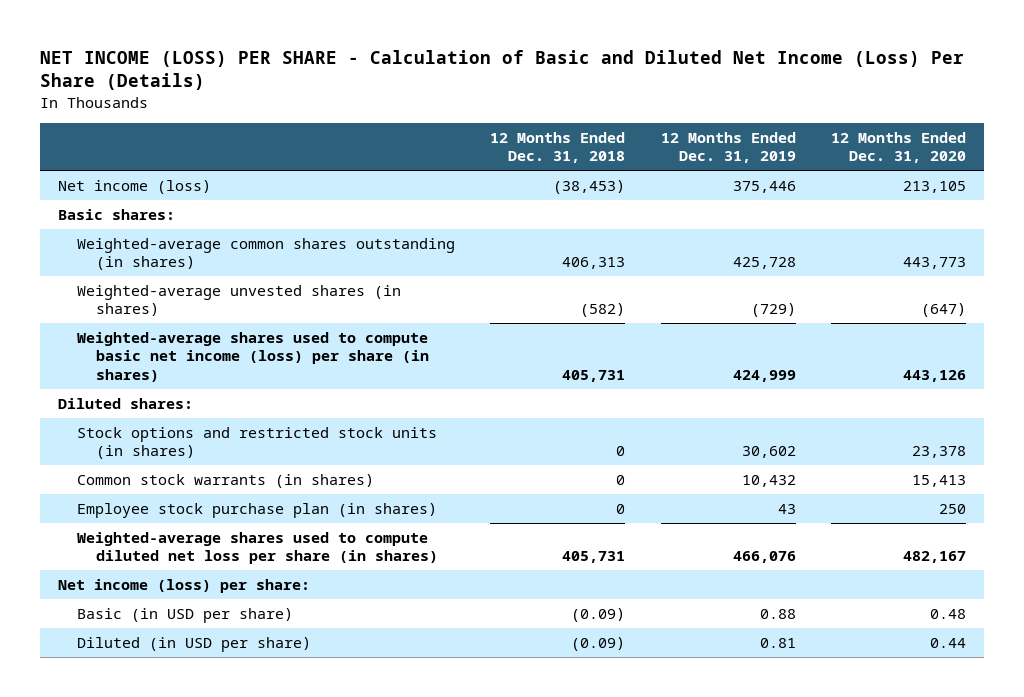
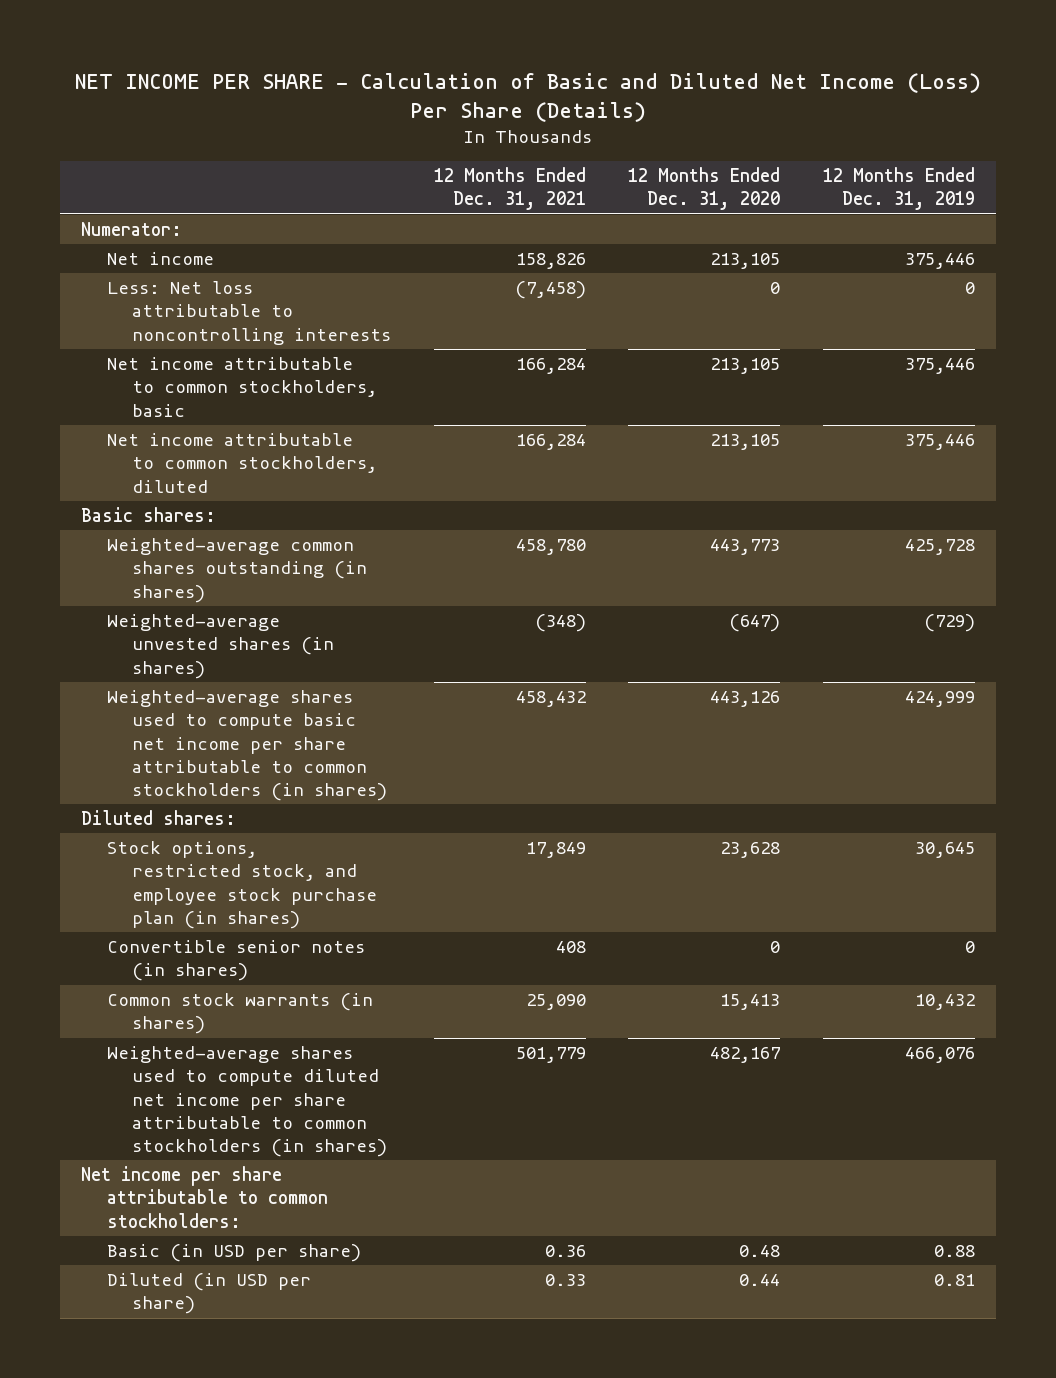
- NET INCOME (LOSS) PER SHARE - Calculation of Basic and Diluted Net Income (Loss) Per Share (Details)
+ NET INCOME PER SHARE - Calculation of Basic and Diluted Net Income (Loss) Per Share (Details)
- | 12 Months Ended Dec. 31, 2018 | 12 Months Ended Dec. 31, 2019 | 12 Months Ended Dec. 31, 2020
+ | 12 Months Ended Dec. 31, 2021 | 12 Months Ended Dec. 31, 2020 | 12 Months Ended Dec. 31, 2019
- Net income (loss) | (38,453) | 375,446 | 213,105
+ Numerator:
+ Net income | 158,826 | 213,105 | 375,446
+ Less: Net loss attributable to noncontrolling interests | (7,458) | 0 | 0
+ Net income attributable to common stockholders, basic | 166,284 | 213,105 | 375,446
+ Net income attributable to common stockholders, diluted | 166,284 | 213,105 | 375,446
- Weighted-average shares used to compute basic net income (loss) per share (in shares) | 405,731 | 424,999 | 443,126
+ Weighted-average shares used to compute basic net income per share attributable to common stockholders (in shares) | 458,432 | 443,126 | 424,999
- Stock options and restricted stock units (in shares) | 0 | 30,602 | 23,378
+ Stock options, restricted stock, and employee stock purchase plan (in shares) | 17,849 | 23,628 | 30,645
+ Convertible senior notes (in shares) | 408 | 0 | 0
- Employee stock purchase plan (in shares) | 0 | 43 | 250
- Weighted-average shares used to compute diluted net loss per share (in shares) | 405,731 | 466,076 | 482,167
- Net income (loss) per share:
+ Weighted-average shares used to compute diluted net income per share attributable to common stockholders (in shares) | 501,779 | 482,167 | 466,076
+ Net income per share attributable to common stockholders:

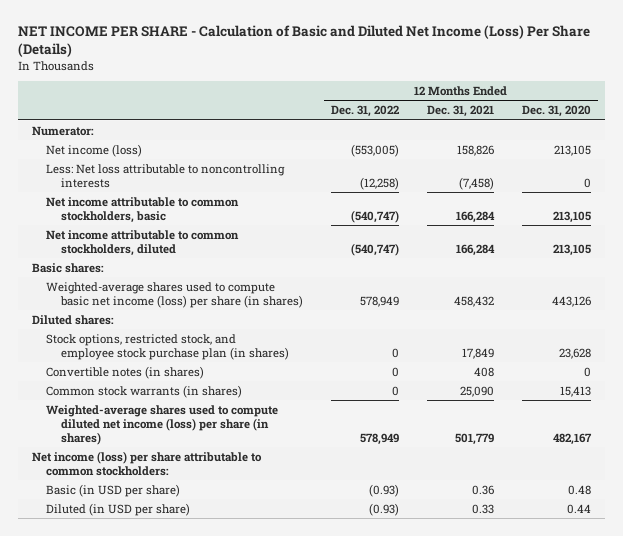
- | 12 Months Ended Dec. 31, 2021 | 12 Months Ended Dec. 31, 2020 | 12 Months Ended Dec. 31, 2019
+ | 12 Months Ended Dec. 31, 2022 | 12 Months Ended Dec. 31, 2021 | 12 Months Ended Dec. 31, 2020
- Net income | 158,826 | 213,105 | 375,446
+ Net income (loss) | (553,005) | 158,826 | 213,105
- Weighted-average common shares outstanding (in shares) | 458,780 | 443,773 | 425,728
- Weighted-average unvested shares (in shares) | (348) | (647) | (729)
- Weighted-average shares used to compute basic net income per share attributable to common stockholders (in shares) | 458,432 | 443,126 | 424,999
+ Weighted-average shares used to compute basic net income (loss) per share (in shares) | 578,949 | 458,432 | 443,126
- Convertible senior notes (in shares) | 408 | 0 | 0
+ Convertible notes (in shares) | 0 | 408 | 0
- Weighted-average shares used to compute diluted net income per share attributable to common stockholders (in shares) | 501,779 | 482,167 | 466,076
- Net income per share attributable to common stockholders:
+ Weighted-average shares used to compute diluted net income (loss) per share (in shares) | 578,949 | 501,779 | 482,167
+ Net income (loss) per share attributable to common stockholders:

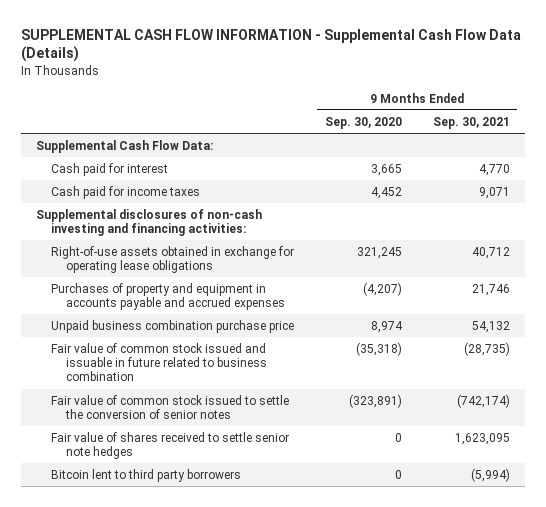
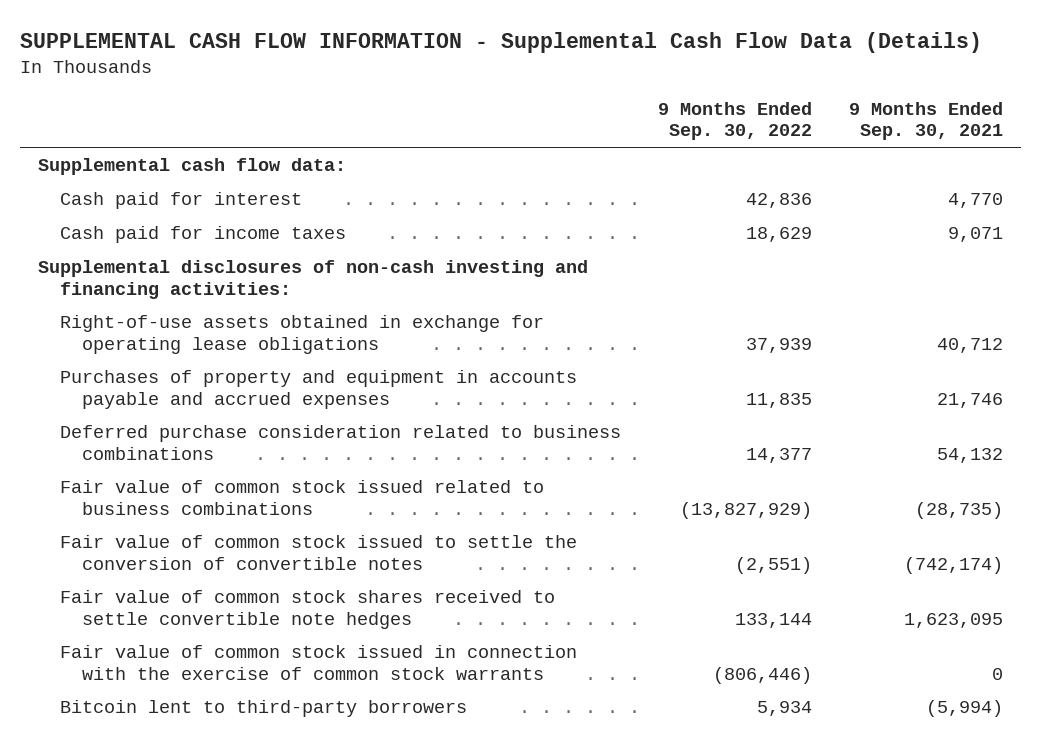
- | 9 Months Ended Sep. 30, 2020 | 9 Months Ended Sep. 30, 2021
+ | 9 Months Ended Sep. 30, 2022 | 9 Months Ended Sep. 30, 2021
- Supplemental Cash Flow Data:
+ Supplemental cash flow data:
- Unpaid business combination purchase price | 8,974 | 54,132
- Fair value of common stock issued and issuable in future related to business combination | (35,318) | (28,735)
- Fair value of common stock issued to settle the conversion of senior notes | (323,891) | (742,174)
- Fair value of shares received to settle senior note hedges | 0 | 1,623,095
- Bitcoin lent to third party borrowers | 0 | (5,994)
+ Deferred purchase consideration related to business combinations | 14,377 | 54,132
+ Fair value of common stock issued related to business combinations | (13,827,929) | (28,735)
+ Fair value of common stock issued to settle the conversion of convertible notes | (2,551) | (742,174)
+ Fair value of common stock shares received to settle convertible note hedges | 133,144 | 1,623,095
+ Fair value of common stock issued in connection with the exercise of common stock warrants | (806,446) | 0
+ Bitcoin lent to third-party borrowers | 5,934 | (5,994)

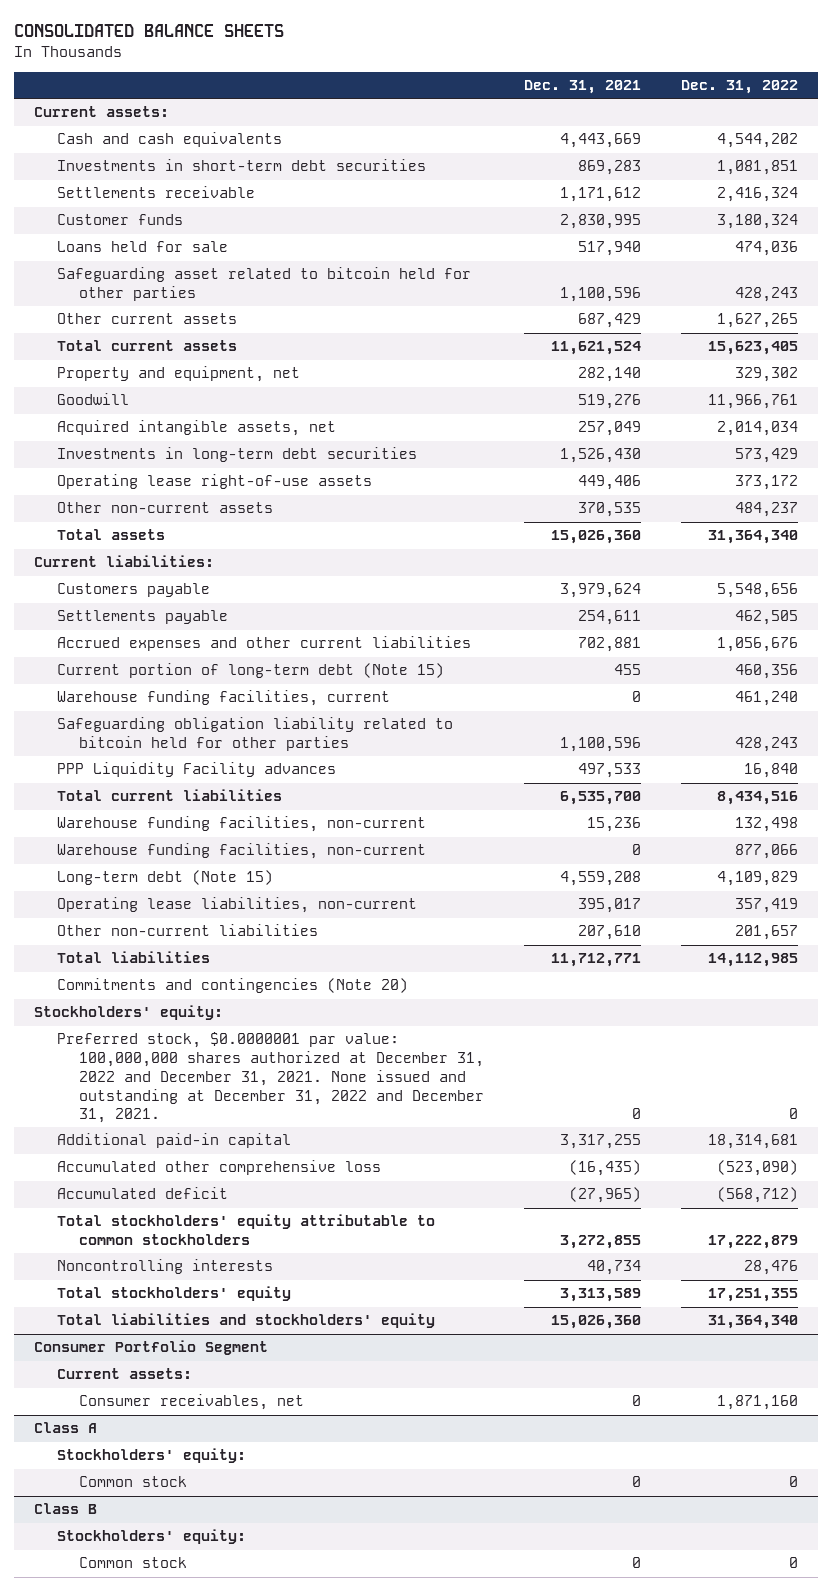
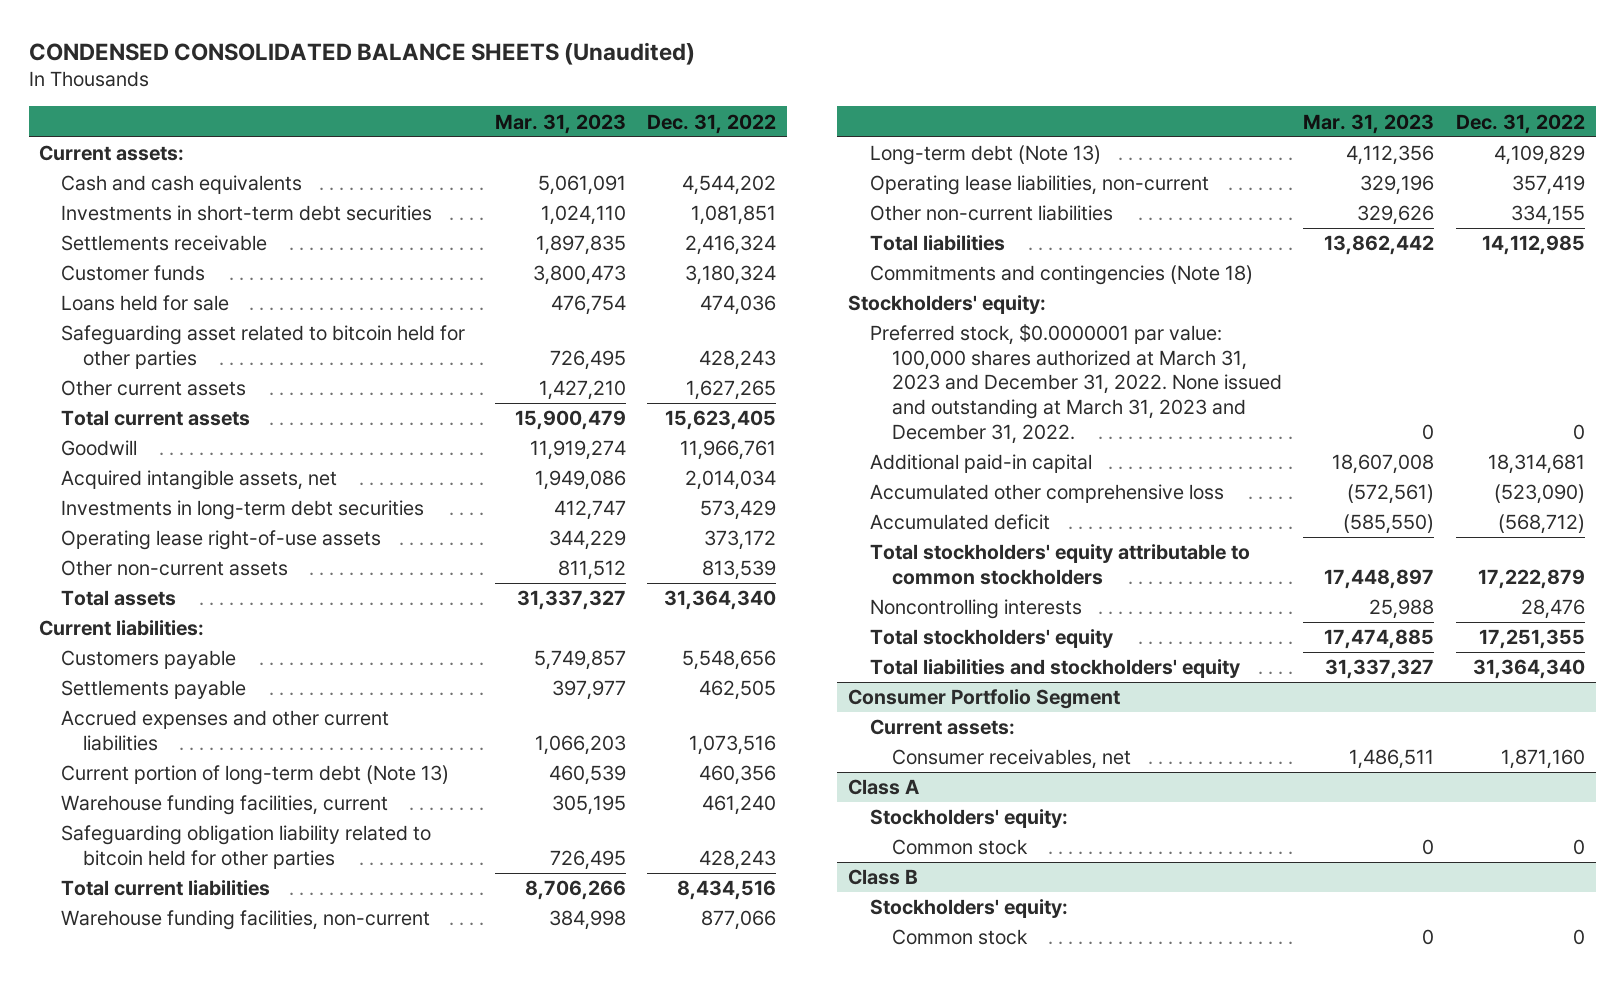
- CONSOLIDATED BALANCE SHEETS
+ CONDENSED CONSOLIDATED BALANCE SHEETS (Unaudited)
- | Dec. 31, 2021 | Dec. 31, 2022
+ | Mar. 31, 2023 | Dec. 31, 2022
- Property and equipment, net | 282,140 | 329,302
- Other non-current assets | 370,535 | 484,237
+ Other non-current assets | 811,512 | 813,539
- Accrued expenses and other current liabilities | 702,881 | 1,056,676
- Current portion of long-term debt (Note 15) | 455 | 460,356
+ Accrued expenses and other current liabilities | 1,066,203 | 1,073,516
+ Current portion of long-term debt (Note 13) | 460,539 | 460,356
- PPP Liquidity Facility advances | 497,533 | 16,840
- Warehouse funding facilities, non-current | 15,236 | 132,498
- Long-term debt (Note 15) | 4,559,208 | 4,109,829
+ Long-term debt (Note 13) | 4,112,356 | 4,109,829
- Other non-current liabilities | 207,610 | 201,657
+ Other non-current liabilities | 329,626 | 334,155
- Commitments and contingencies (Note 20)
+ Commitments and contingencies (Note 18)
- Preferred stock, $0.0000001 par value: 100,000,000 shares authorized at December 31, 2022 and December 31, 2021. None issued and outstanding at December 31, 2022 and December 31, 2021. | 0 | 0
+ Preferred stock, $0.0000001 par value: 100,000 shares authorized at March 31, 2023 and December 31, 2022. None issued and outstanding at March 31, 2023 and December 31, 2022. | 0 | 0

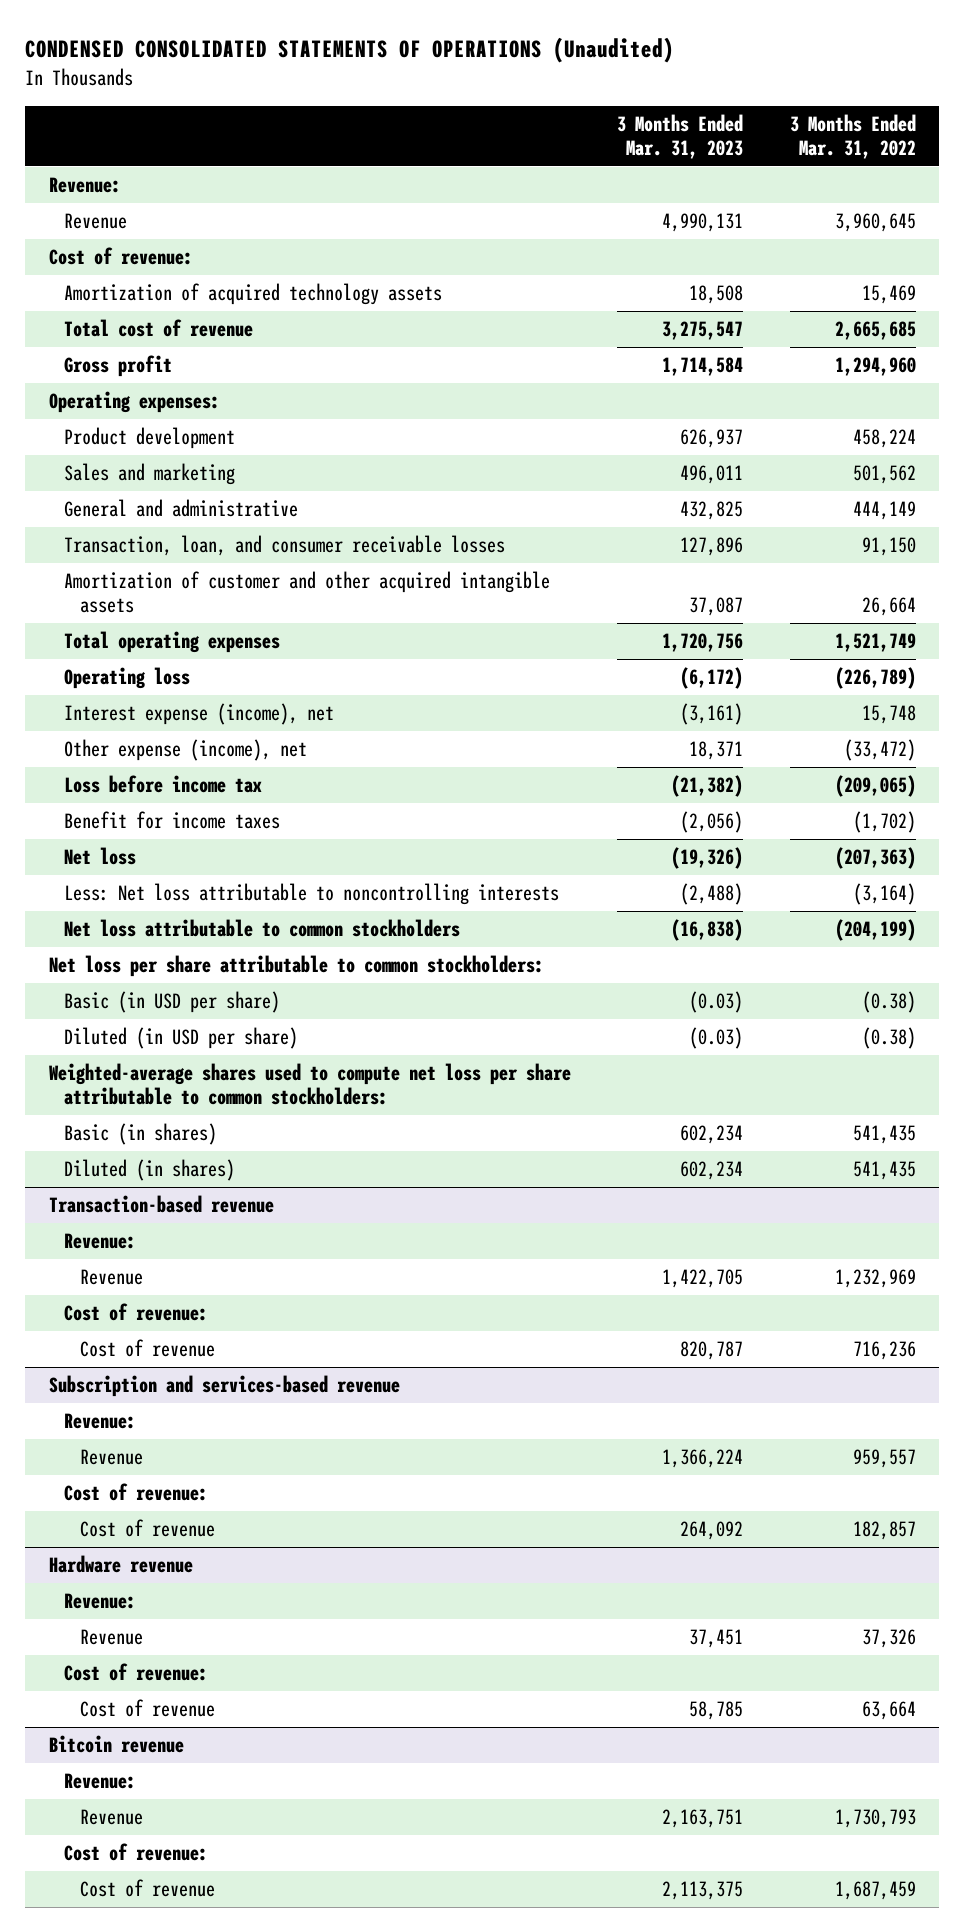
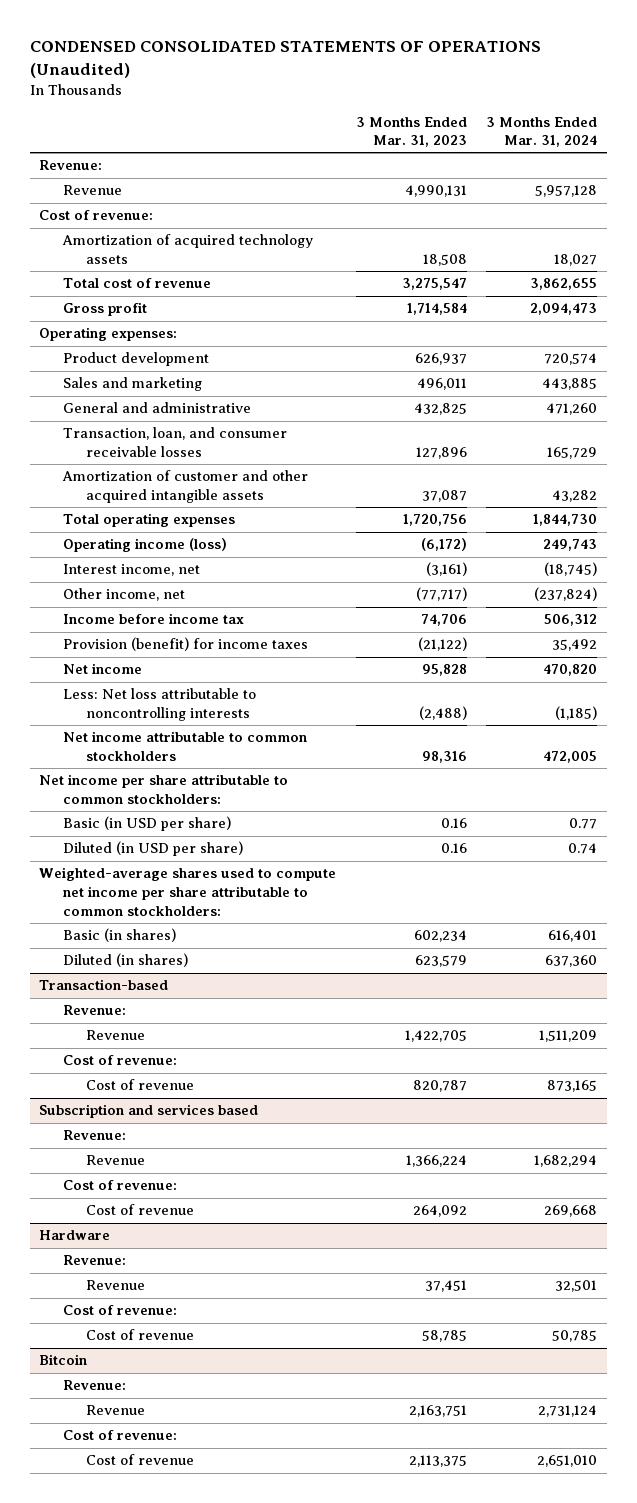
- | 3 Months Ended Mar. 31, 2023 | 3 Months Ended Mar. 31, 2022
+ | 3 Months Ended Mar. 31, 2023 | 3 Months Ended Mar. 31, 2024
- Operating loss | (6,172) | (226,789)
- Interest expense (income), net | (3,161) | 15,748
- Other expense (income), net | 18,371 | (33,472)
- Loss before income tax | (21,382) | (209,065)
- Benefit for income taxes | (2,056) | (1,702)
- Net loss | (19,326) | (207,363)
+ Operating income (loss) | (6,172) | 249,743
+ Interest income, net | (3,161) | (18,745)
+ Other income, net | (77,717) | (237,824)
+ Income before income tax | 74,706 | 506,312
+ Provision (benefit) for income taxes | (21,122) | 35,492
+ Net income | 95,828 | 470,820
- Net loss attributable to common stockholders | (16,838) | (204,199)
- Net loss per share attributable to common stockholders:
- Basic (in USD per share) | (0.03) | (0.38)
- Diluted (in USD per share) | (0.03) | (0.38)
- Weighted-average shares used to compute net loss per share attributable to common stockholders:
+ Net income attributable to common stockholders | 98,316 | 472,005
+ Net income per share attributable to common stockholders:
+ Basic (in USD per share) | 0.16 | 0.77
+ Diluted (in USD per share) | 0.16 | 0.74
+ Weighted-average shares used to compute net income per share attributable to common stockholders:
- Diluted (in shares) | 602,234 | 541,435
- Transaction-based revenue
+ Diluted (in shares) | 623,579 | 637,360
+ Transaction-based
- Subscription and services-based revenue
+ Subscription and services based
- Hardware revenue
+ Hardware
- Bitcoin revenue
+ Bitcoin

